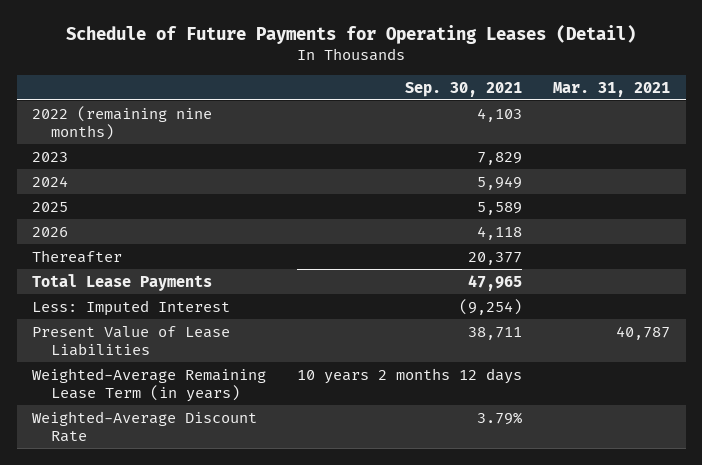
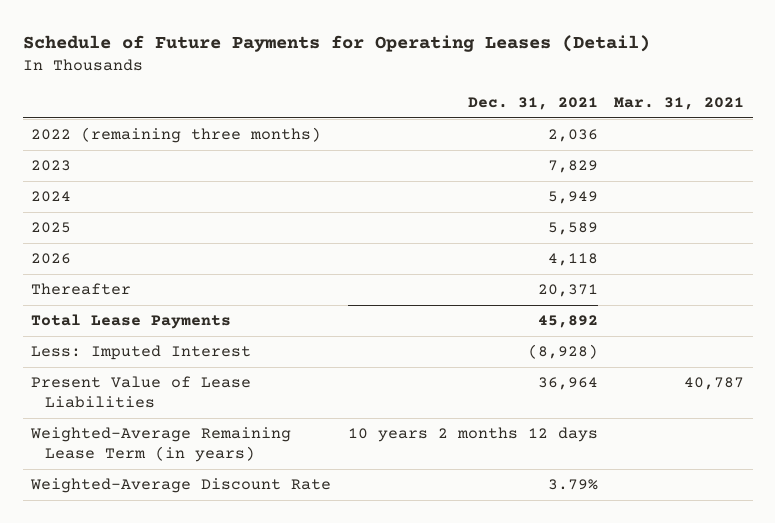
- | Sep. 30, 2021 | Mar. 31, 2021
+ | Dec. 31, 2021 | Mar. 31, 2021
- 2022 (remaining nine months) | 4,103 |
+ 2022 (remaining three months) | 2,036 |

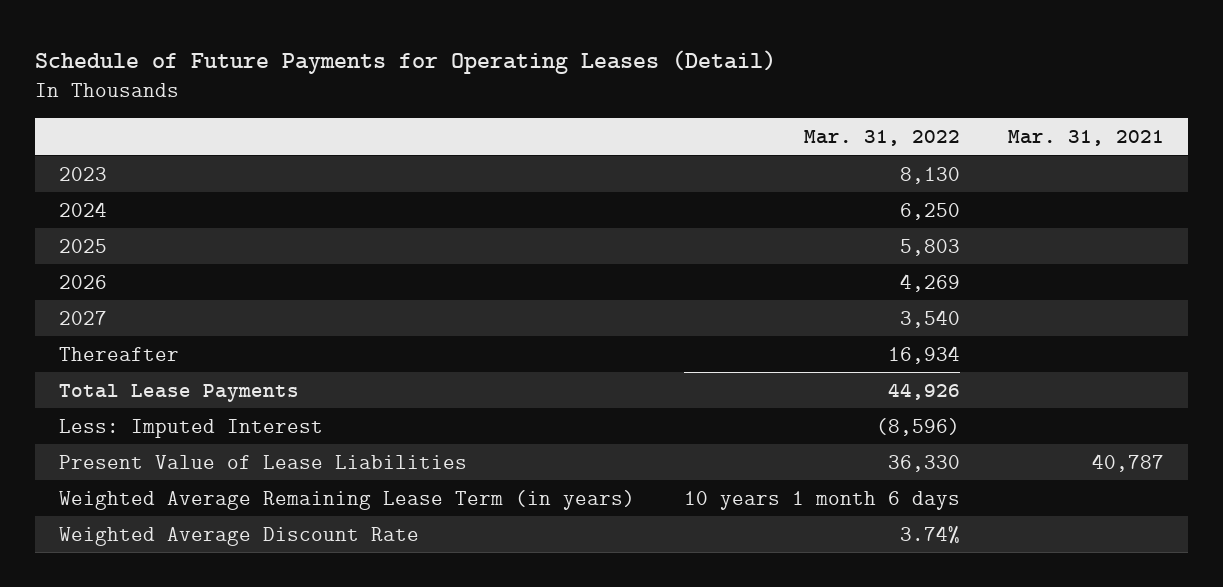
- | Dec. 31, 2021 | Mar. 31, 2021
+ | Mar. 31, 2022 | Mar. 31, 2021
- 2022 (remaining three months) | 2,036 |
+ 2027 | 3,540 |
- Weighted-Average Remaining Lease Term (in years) | 10 years 2 months 12 days |
- Weighted-Average Discount Rate | 3.79% |
+ Weighted Average Remaining Lease Term (in years) | 10 years 1 month 6 days |
+ Weighted Average Discount Rate | 3.74% |

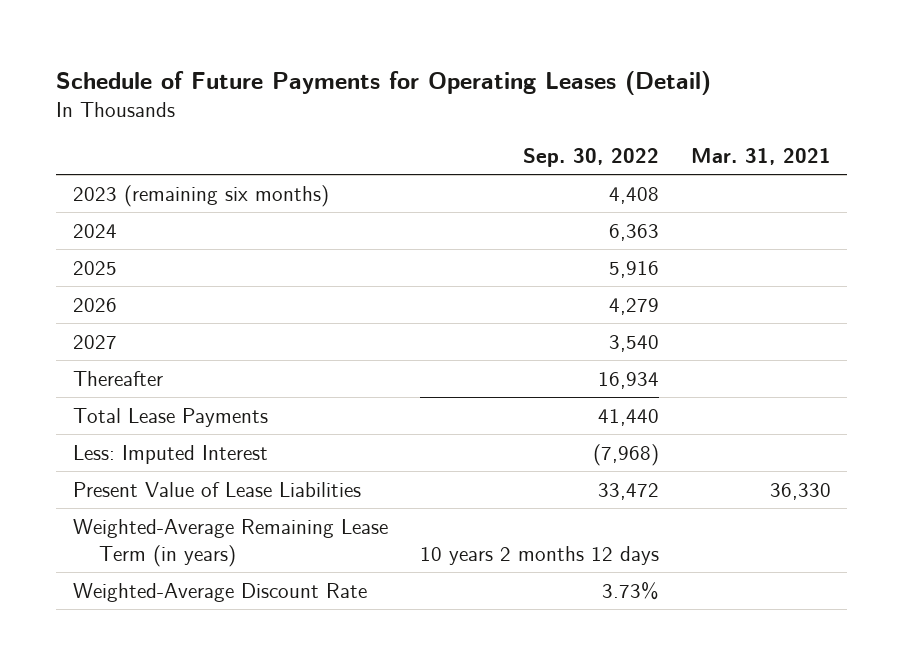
- | Mar. 31, 2022 | Mar. 31, 2021
+ | Sep. 30, 2022 | Mar. 31, 2021
- 2023 | 8,130 |
+ 2023 (remaining six months) | 4,408 |
- Present Value of Lease Liabilities | 36,330 | 40,787
- Weighted Average Remaining Lease Term (in years) | 10 years 1 month 6 days |
- Weighted Average Discount Rate | 3.74% |
+ Present Value of Lease Liabilities | 33,472 | 36,330
+ Weighted-Average Remaining Lease Term (in years) | 10 years 2 months 12 days |
+ Weighted-Average Discount Rate | 3.73% |

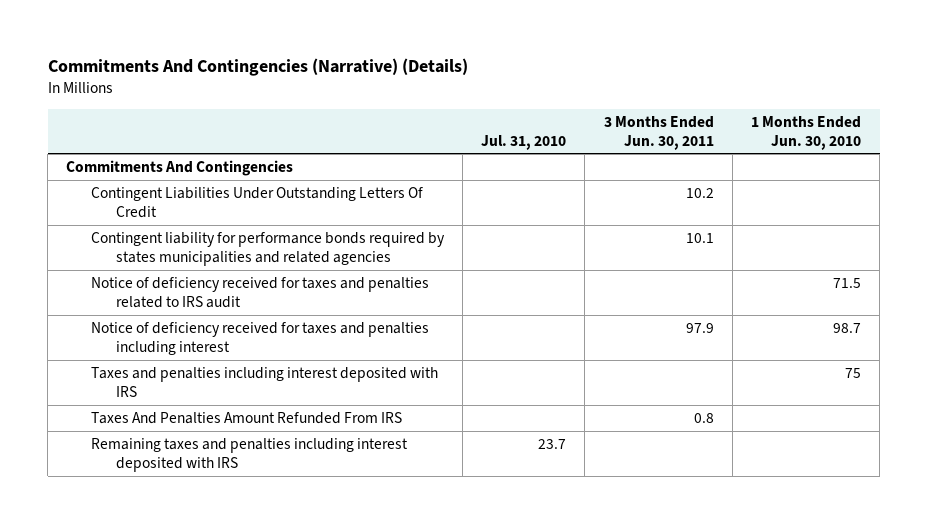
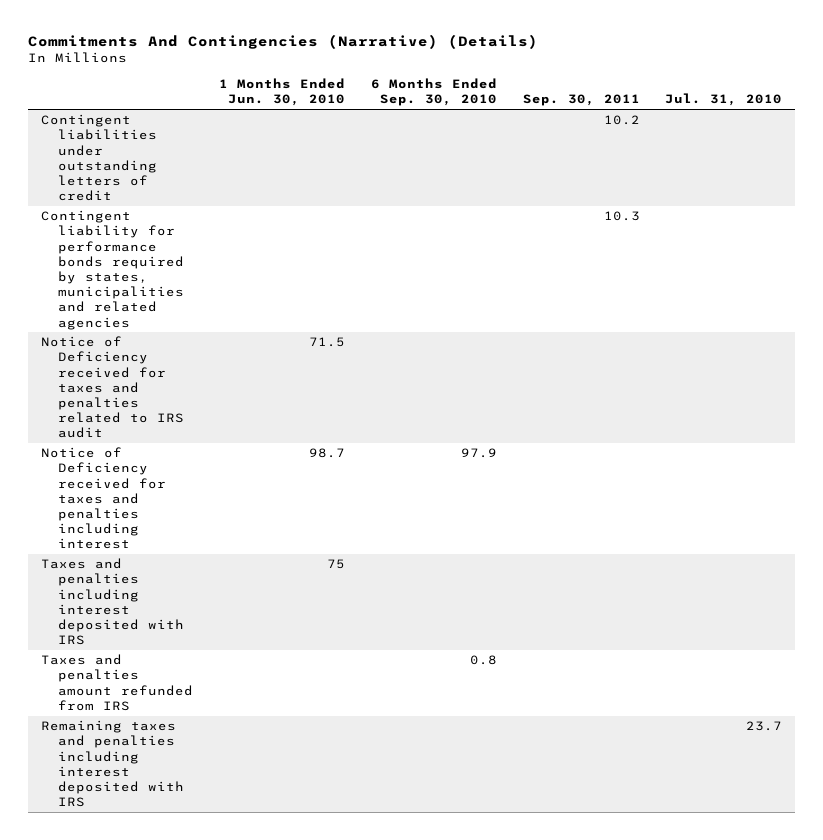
- | Jul. 31, 2010 | 3 Months Ended Jun. 30, 2011 | 1 Months Ended Jun. 30, 2010
+ | 1 Months Ended Jun. 30, 2010 | 6 Months Ended Sep. 30, 2010 | Sep. 30, 2011 | Jul. 31, 2010
- Commitments And Contingencies
- Contingent Liabilities Under Outstanding Letters Of Credit | | 10.2 |
- Contingent liability for performance bonds required by states municipalities and related agencies | | 10.1 |
- Notice of deficiency received for taxes and penalties related to IRS audit | | | 71.5
- Notice of deficiency received for taxes and penalties including interest | | 97.9 | 98.7
+ Contingent liabilities under outstanding letters of credit | | | 10.2 |
+ Contingent liability for performance bonds required by states, municipalities and related agencies | | | 10.3 |
+ Notice of Deficiency received for taxes and penalties related to IRS audit | 71.5 | | |
+ Notice of Deficiency received for taxes and penalties including interest | 98.7 | 97.9 | |
- Taxes And Penalties Amount Refunded From IRS | | 0.8 |
+ Taxes and penalties amount refunded from IRS | | 0.8 | |

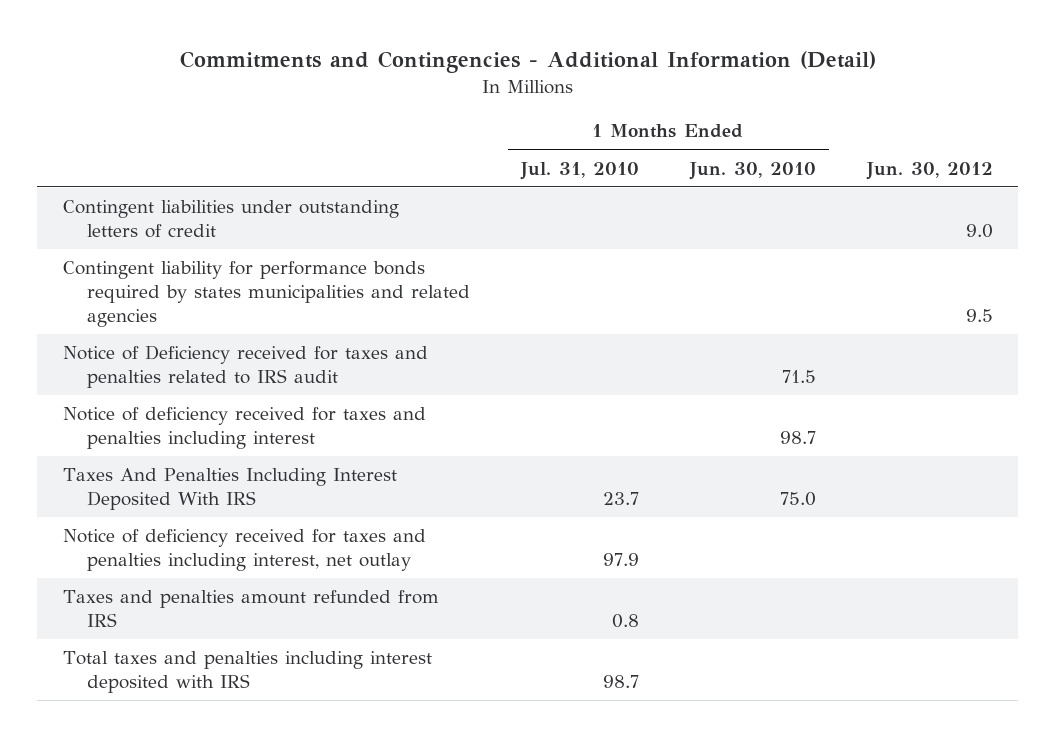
- Commitments And Contingencies (Narrative) (Details)
+ Commitments and Contingencies - Additional Information (Detail)
- | 1 Months Ended Jun. 30, 2010 | 6 Months Ended Sep. 30, 2010 | Sep. 30, 2011 | Jul. 31, 2010
+ | 1 Months Ended Jul. 31, 2010 | 1 Months Ended Jun. 30, 2010 | Jun. 30, 2012
- Contingent liability for performance bonds required by states, municipalities and related agencies | | | 10.3 |
+ Contingent liability for performance bonds required by states municipalities and related agencies | | | 9.5
- Notice of Deficiency received for taxes and penalties including interest | 98.7 | 97.9 | |
- Taxes and penalties including interest deposited with IRS | 75 | | |
+ Notice of deficiency received for taxes and penalties including interest | | 98.7 |
+ Taxes And Penalties Including Interest Deposited With IRS | 23.7 | 75.0 |
+ Notice of deficiency received for taxes and penalties including interest, net outlay | 97.9 | |
- Remaining taxes and penalties including interest deposited with IRS | | | | 23.7
+ Total taxes and penalties including interest deposited with IRS | 98.7 | |

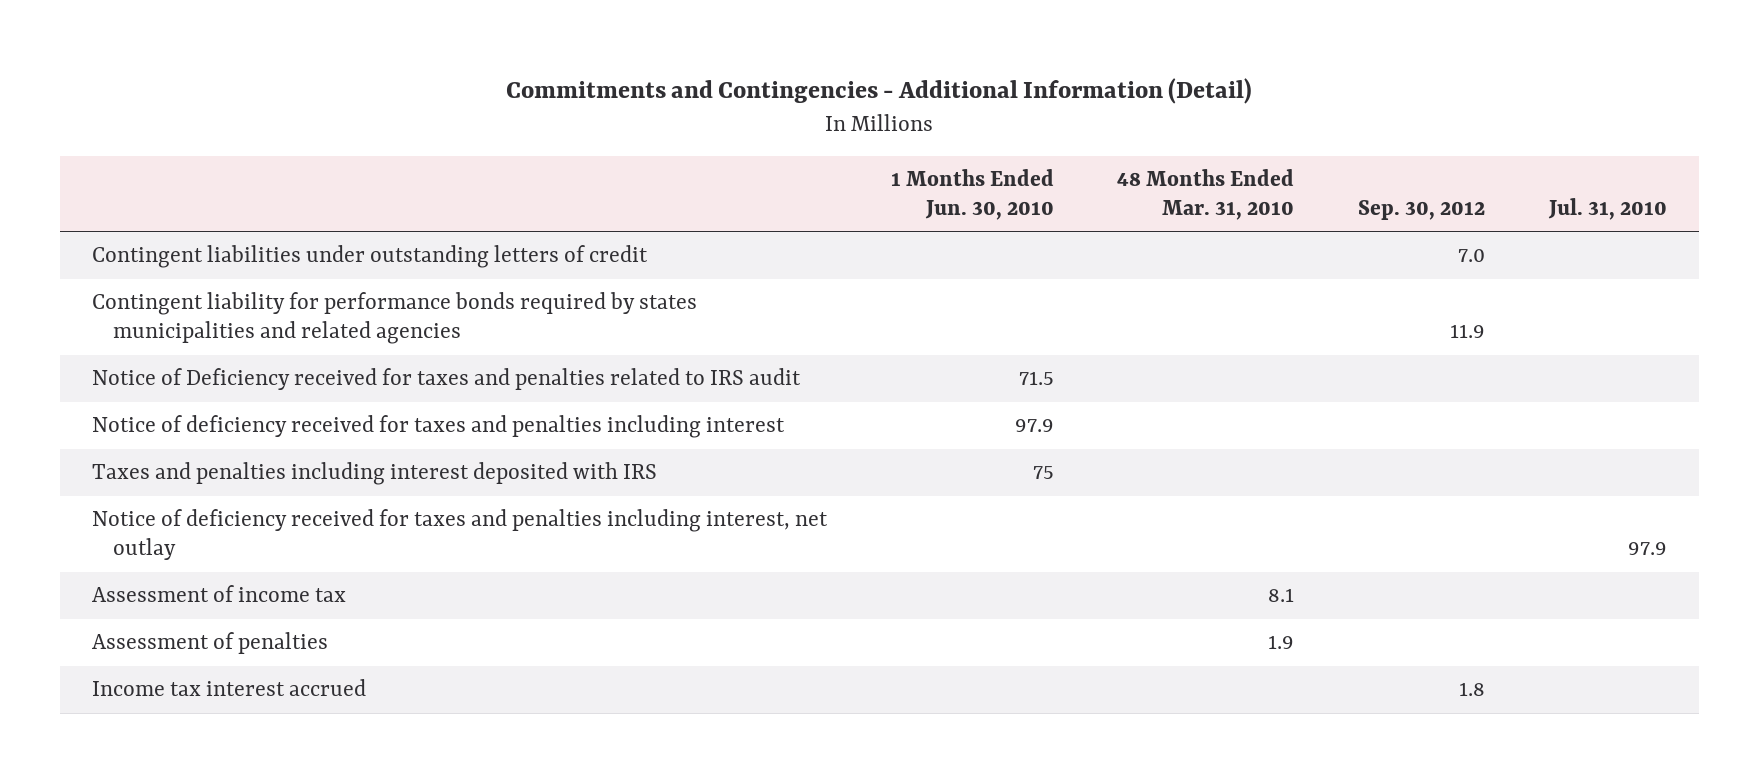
- | 1 Months Ended Jul. 31, 2010 | 1 Months Ended Jun. 30, 2010 | Jun. 30, 2012
+ | 1 Months Ended Jun. 30, 2010 | 48 Months Ended Mar. 31, 2010 | Sep. 30, 2012 | Jul. 31, 2010
- Notice of deficiency received for taxes and penalties including interest | | 98.7 |
- Taxes And Penalties Including Interest Deposited With IRS | 23.7 | 75.0 |
+ Notice of deficiency received for taxes and penalties including interest | 97.9 | | |
+ Taxes and penalties including interest deposited with IRS | 75 | | |
- Taxes and penalties amount refunded from IRS | 0.8 | |
- Total taxes and penalties including interest deposited with IRS | 98.7 | |
+ Assessment of income tax | | 8.1 | |
+ Assessment of penalties | | 1.9 | |
+ Income tax interest accrued | | | 1.8 |

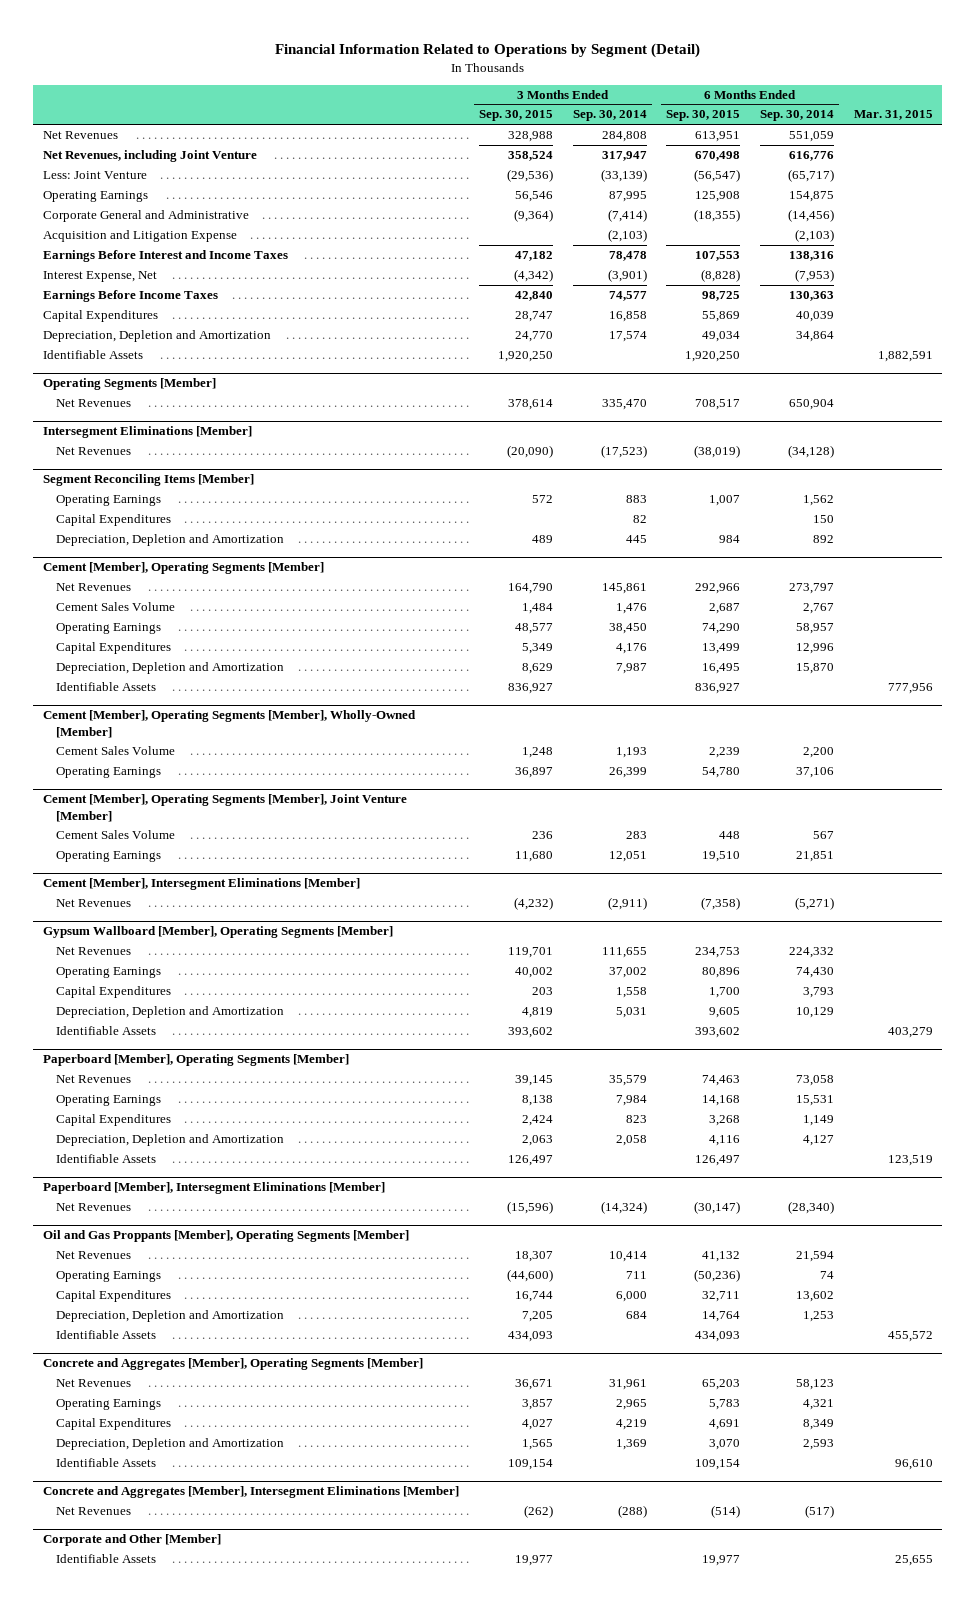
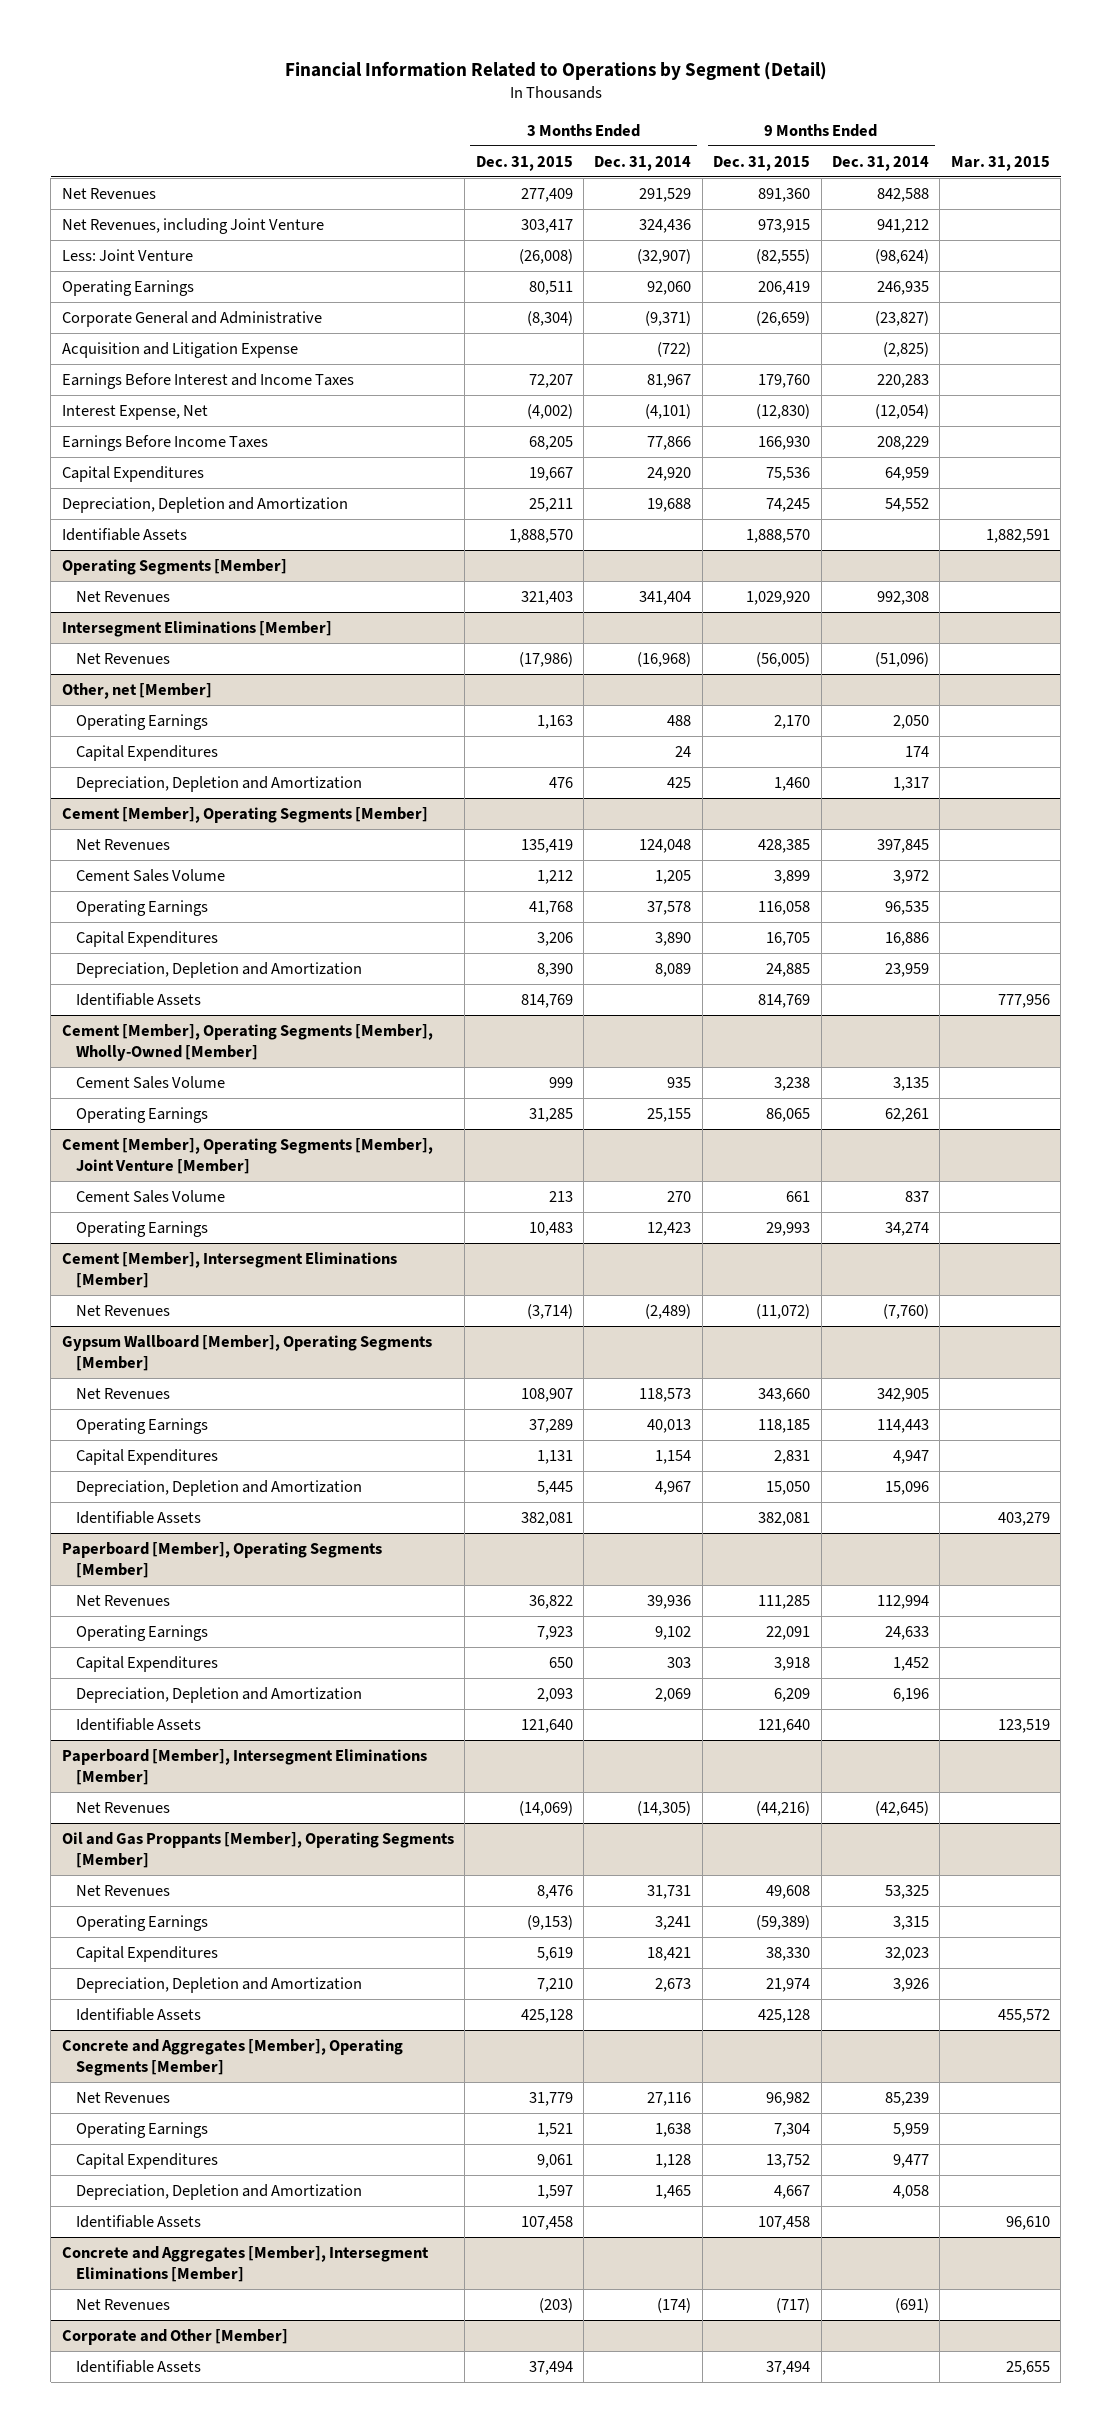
- | 3 Months Ended Sep. 30, 2015 | 3 Months Ended Sep. 30, 2014 | 6 Months Ended Sep. 30, 2015 | 6 Months Ended Sep. 30, 2014 | Mar. 31, 2015
+ | 3 Months Ended Dec. 31, 2015 | 3 Months Ended Dec. 31, 2014 | 9 Months Ended Dec. 31, 2015 | 9 Months Ended Dec. 31, 2014 | Mar. 31, 2015
- Segment Reconciling Items [Member]
+ Other, net [Member]

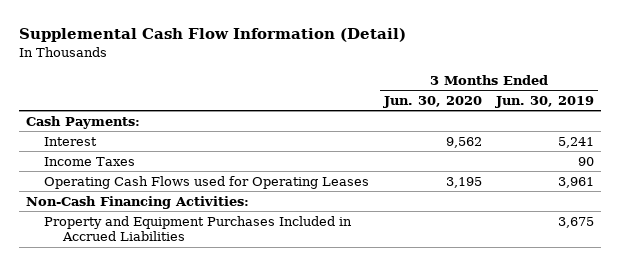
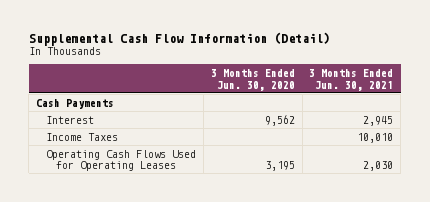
- | 3 Months Ended Jun. 30, 2020 | 3 Months Ended Jun. 30, 2019
+ | 3 Months Ended Jun. 30, 2020 | 3 Months Ended Jun. 30, 2021
- Cash Payments:
+ Cash Payments
- Operating Cash Flows used for Operating Leases | 3,195 | 3,961
- Non-Cash Financing Activities:
- Property and Equipment Purchases Included in Accrued Liabilities | | 3,675
+ Operating Cash Flows Used for Operating Leases | 3,195 | 2,030

